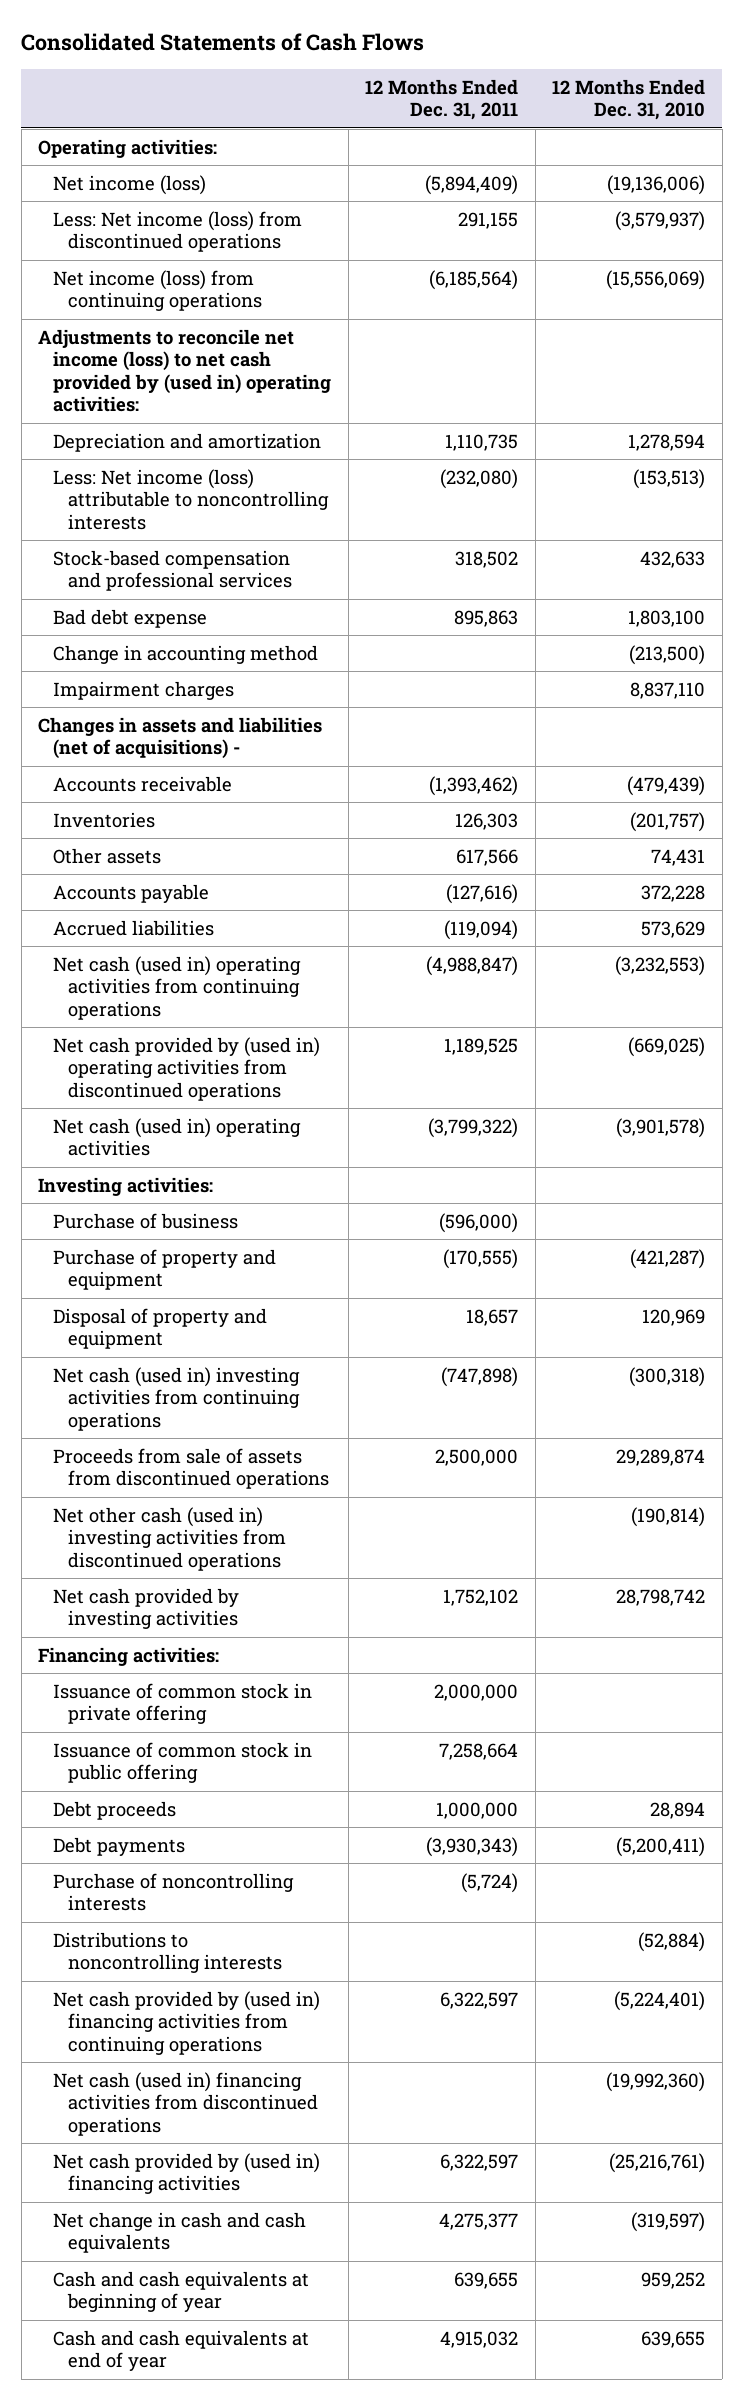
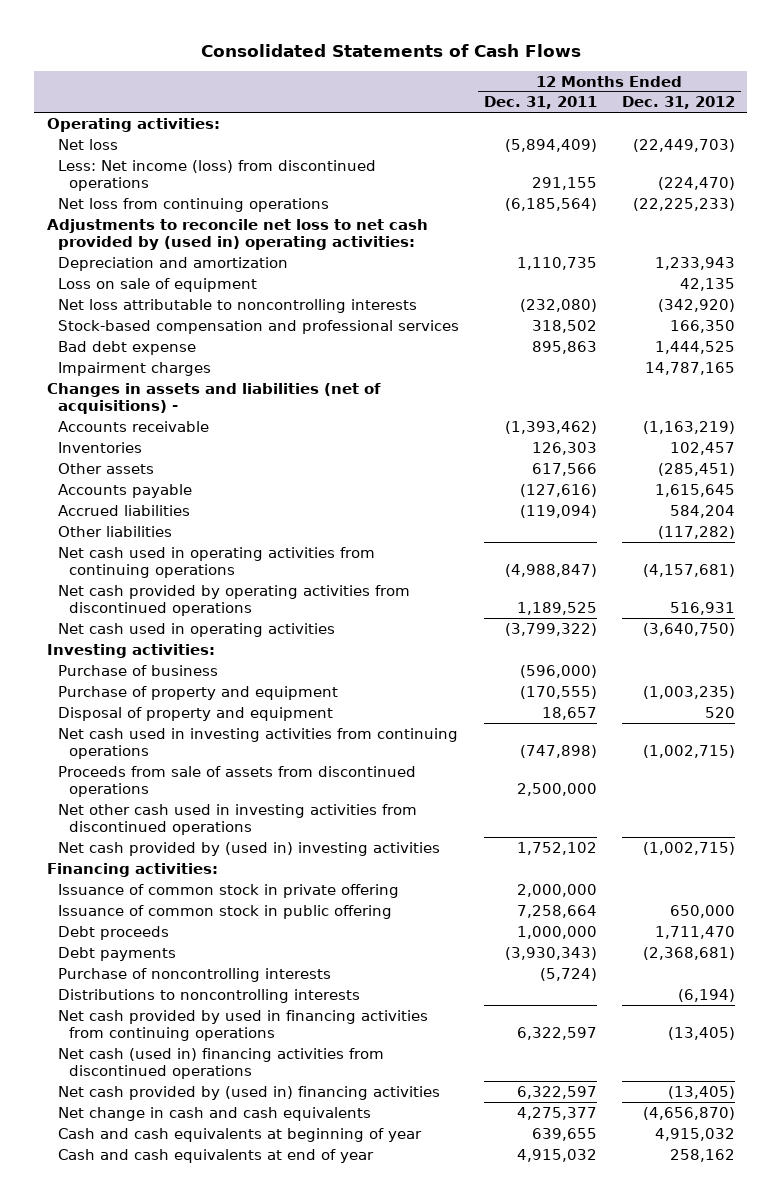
- | 12 Months Ended Dec. 31, 2011 | 12 Months Ended Dec. 31, 2010
+ | 12 Months Ended Dec. 31, 2011 | 12 Months Ended Dec. 31, 2012
- Net income (loss) | (5,894,409) | (19,136,006)
+ Net loss | (5,894,409) | (22,449,703)
- Net income (loss) from continuing operations | (6,185,564) | (15,556,069)
- Adjustments to reconcile net income (loss) to net cash provided by (used in) operating activities:
+ Net loss from continuing operations | (6,185,564) | (22,225,233)
+ Adjustments to reconcile net loss to net cash provided by (used in) operating activities:
- Less: Net income (loss) attributable to noncontrolling interests | (232,080) | (153,513)
+ Loss on sale of equipment | | 42,135
+ Net loss attributable to noncontrolling interests | (232,080) | (342,920)
- Change in accounting method | | (213,500)
- Net cash (used in) operating activities from continuing operations | (4,988,847) | (3,232,553)
- Net cash provided by (used in) operating activities from discontinued operations | 1,189,525 | (669,025)
- Net cash (used in) operating activities | (3,799,322) | (3,901,578)
+ Other liabilities | | (117,282)
+ Net cash used in operating activities from continuing operations | (4,988,847) | (4,157,681)
+ Net cash provided by operating activities from discontinued operations | 1,189,525 | 516,931
+ Net cash used in operating activities | (3,799,322) | (3,640,750)
- Net cash (used in) investing activities from continuing operations | (747,898) | (300,318)
+ Net cash used in investing activities from continuing operations | (747,898) | (1,002,715)
- Net other cash (used in) investing activities from discontinued operations | | (190,814)
- Net cash provided by investing activities | 1,752,102 | 28,798,742
+ Net other cash used in investing activities from discontinued operations
+ Net cash provided by (used in) investing activities | 1,752,102 | (1,002,715)
- Net cash provided by (used in) financing activities from continuing operations | 6,322,597 | (5,224,401)
+ Net cash provided by used in financing activities from continuing operations | 6,322,597 | (13,405)

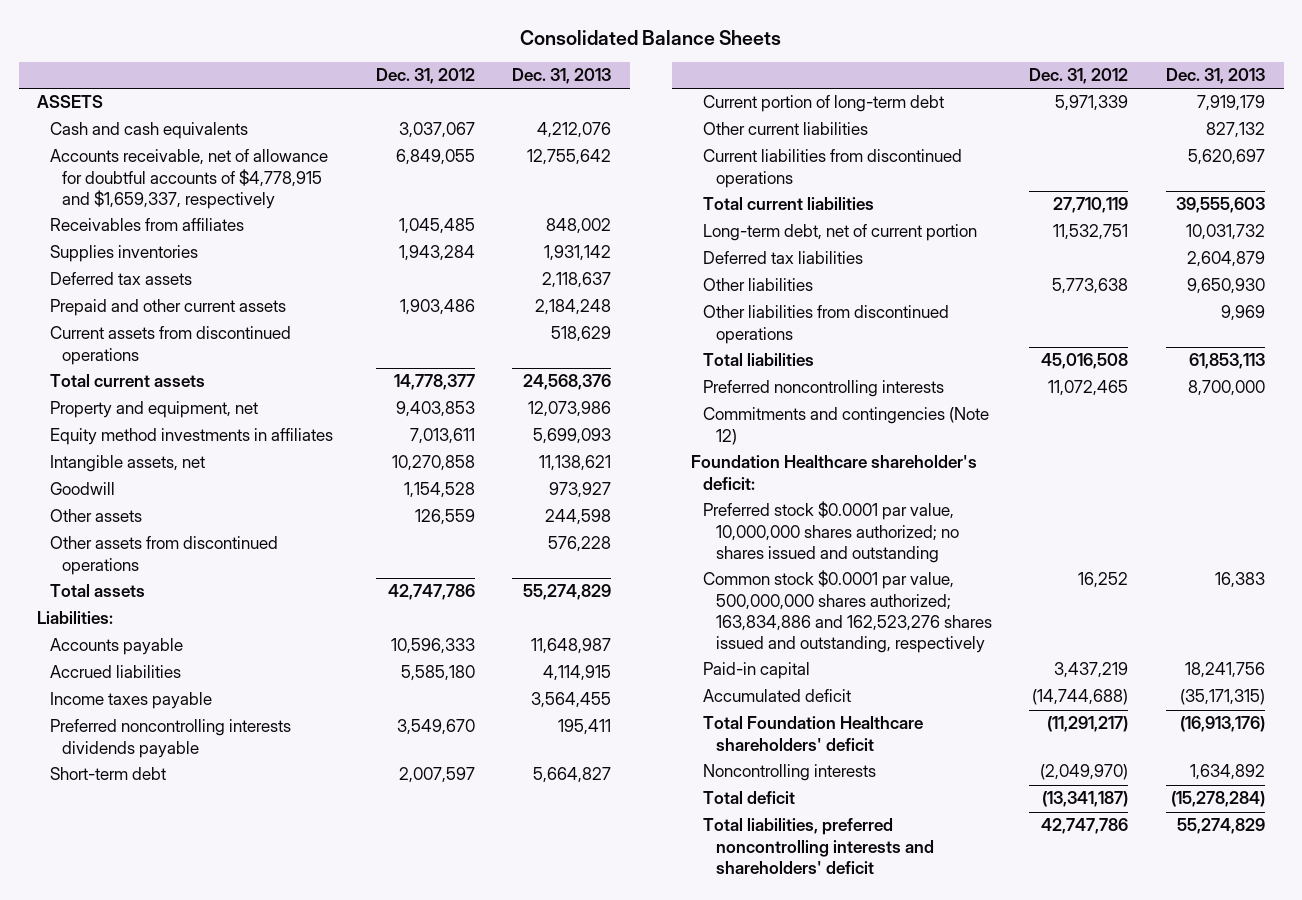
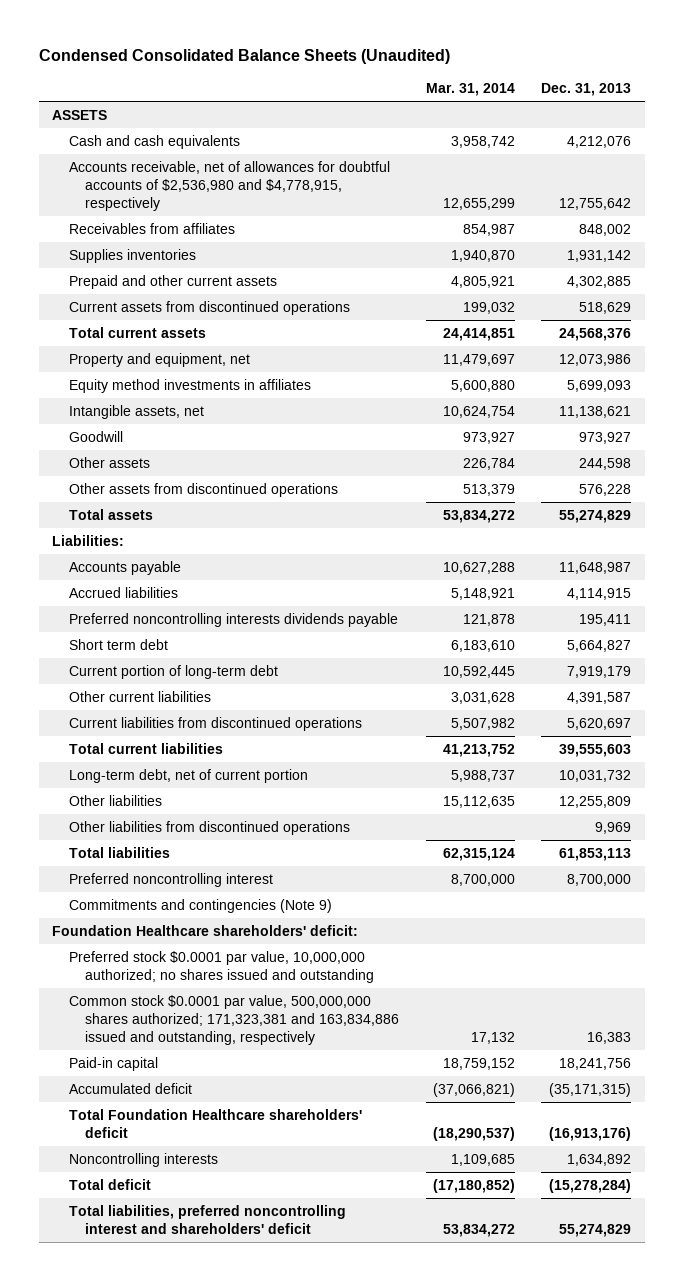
- Consolidated Balance Sheets
+ Condensed Consolidated Balance Sheets (Unaudited)
- | Dec. 31, 2012 | Dec. 31, 2013
+ | Mar. 31, 2014 | Dec. 31, 2013
- Accounts receivable, net of allowance for doubtful accounts of $4,778,915 and $1,659,337, respectively | 6,849,055 | 12,755,642
+ Accounts receivable, net of allowances for doubtful accounts of $2,536,980 and $4,778,915, respectively | 12,655,299 | 12,755,642
- Deferred tax assets | | 2,118,637
- Prepaid and other current assets | 1,903,486 | 2,184,248
+ Prepaid and other current assets | 4,805,921 | 4,302,885
- Income taxes payable | | 3,564,455
- Short-term debt | 2,007,597 | 5,664,827
+ Short term debt | 6,183,610 | 5,664,827
- Other current liabilities | | 827,132
+ Other current liabilities | 3,031,628 | 4,391,587
- Deferred tax liabilities | | 2,604,879
- Other liabilities | 5,773,638 | 9,650,930
+ Other liabilities | 15,112,635 | 12,255,809
- Preferred noncontrolling interests | 11,072,465 | 8,700,000
- Commitments and contingencies (Note 12)
- Foundation Healthcare shareholder's deficit:
- Preferred stock $0.0001 par value, 10,000,000 shares authorized; no shares issued and outstanding
- Common stock $0.0001 par value, 500,000,000 shares authorized; 163,834,886 and 162,523,276 shares issued and outstanding, respectively | 16,252 | 16,383
+ Preferred noncontrolling interest | 8,700,000 | 8,700,000
+ Commitments and contingencies (Note 9)
+ Foundation Healthcare shareholders' deficit:
+ Preferred stock $0.0001 par value, 10,000,000 authorized; no shares issued and outstanding
+ Common stock $0.0001 par value, 500,000,000 shares authorized; 171,323,381 and 163,834,886 issued and outstanding, respectively | 17,132 | 16,383
- Total liabilities, preferred noncontrolling interests and shareholders' deficit | 42,747,786 | 55,274,829
+ Total liabilities, preferred noncontrolling interest and shareholders' deficit | 53,834,272 | 55,274,829

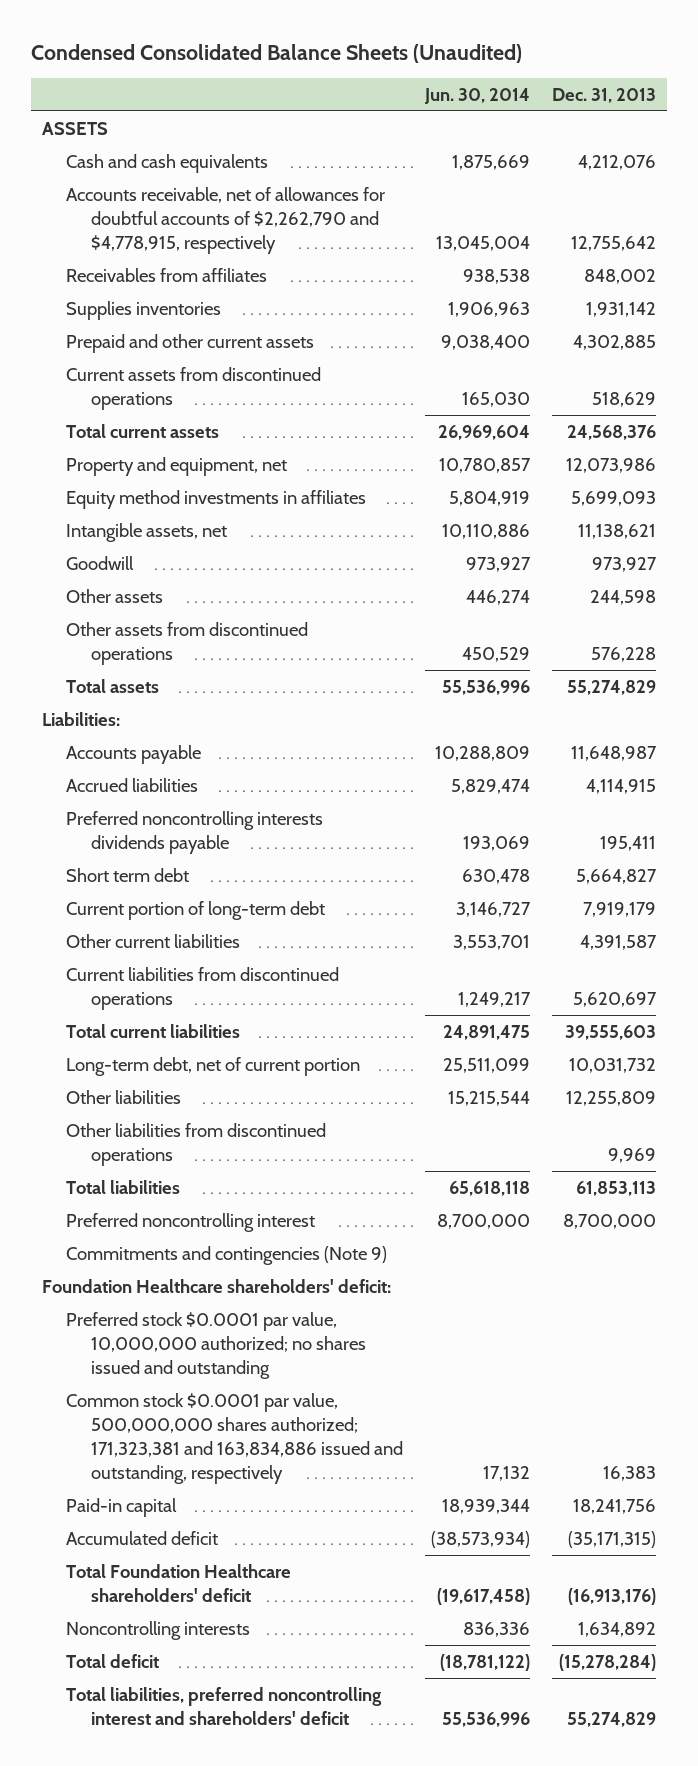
- | Mar. 31, 2014 | Dec. 31, 2013
+ | Jun. 30, 2014 | Dec. 31, 2013
- Accounts receivable, net of allowances for doubtful accounts of $2,536,980 and $4,778,915, respectively | 12,655,299 | 12,755,642
+ Accounts receivable, net of allowances for doubtful accounts of $2,262,790 and $4,778,915, respectively | 13,045,004 | 12,755,642

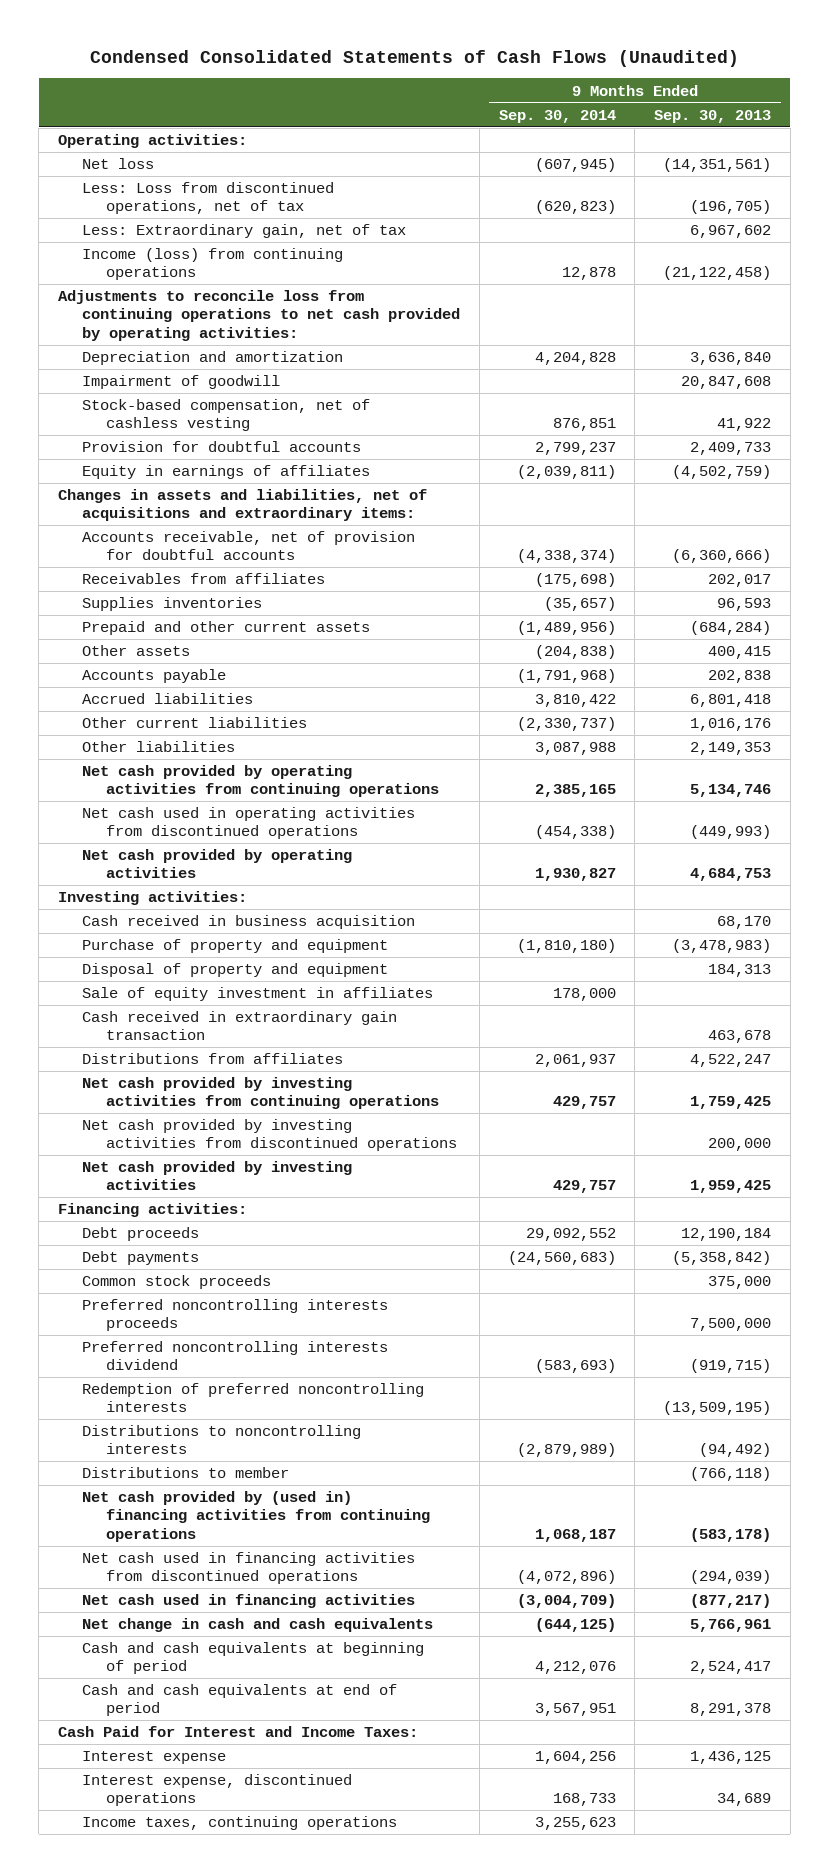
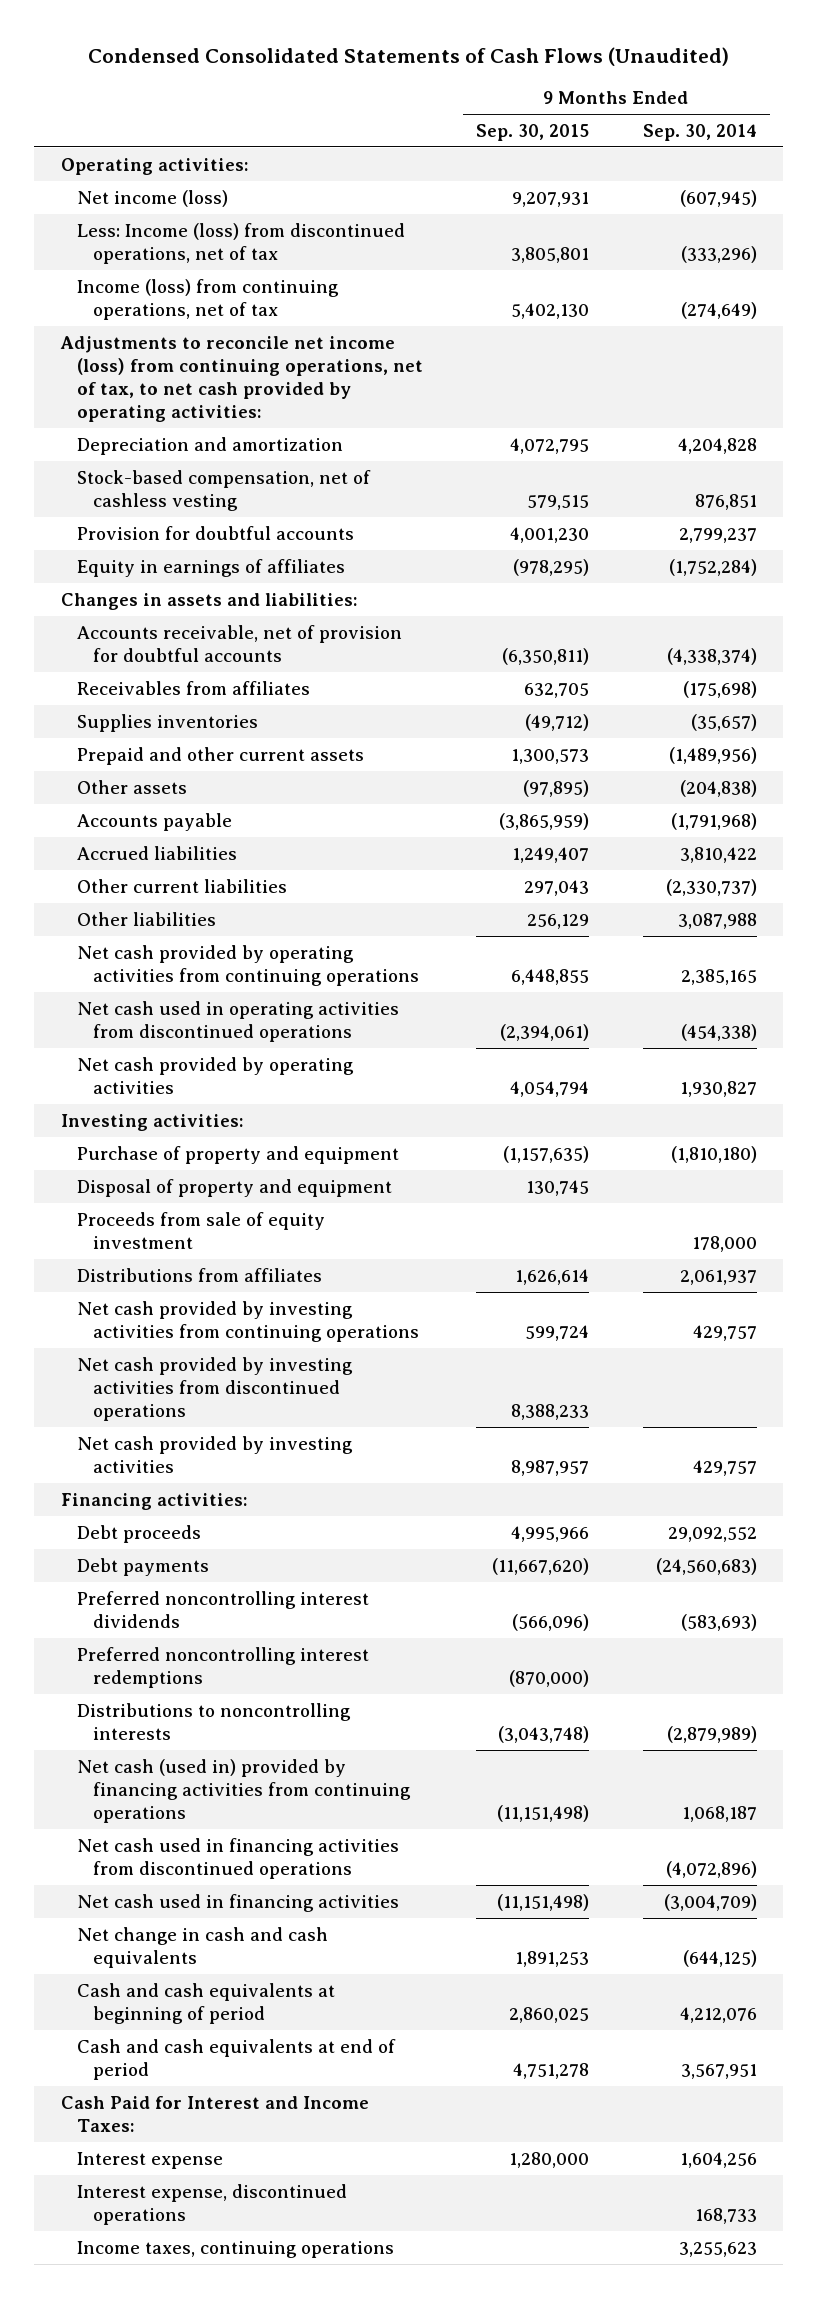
- | 9 Months Ended Sep. 30, 2014 | 9 Months Ended Sep. 30, 2013
+ | 9 Months Ended Sep. 30, 2015 | 9 Months Ended Sep. 30, 2014
- Net loss | (607,945) | (14,351,561)
- Less: Loss from discontinued operations, net of tax | (620,823) | (196,705)
- Less: Extraordinary gain, net of tax | | 6,967,602
- Income (loss) from continuing operations | 12,878 | (21,122,458)
- Adjustments to reconcile loss from continuing operations to net cash provided by operating activities:
+ Net income (loss) | 9,207,931 | (607,945)
+ Less: Income (loss) from discontinued operations, net of tax | 3,805,801 | (333,296)
+ Income (loss) from continuing operations, net of tax | 5,402,130 | (274,649)
+ Adjustments to reconcile net income (loss) from continuing operations, net of tax, to net cash provided by operating activities:
- Impairment of goodwill | | 20,847,608
- Equity in earnings of affiliates | (2,039,811) | (4,502,759)
- Changes in assets and liabilities, net of acquisitions and extraordinary items:
+ Equity in earnings of affiliates | (978,295) | (1,752,284)
+ Changes in assets and liabilities:
- Cash received in business acquisition | | 68,170
- Sale of equity investment in affiliates | 178,000 |
- Cash received in extraordinary gain transaction | | 463,678
+ Proceeds from sale of equity investment | | 178,000
- Common stock proceeds | | 375,000
- Preferred noncontrolling interests proceeds | | 7,500,000
- Preferred noncontrolling interests dividend | (583,693) | (919,715)
- Redemption of preferred noncontrolling interests | | (13,509,195)
+ Preferred noncontrolling interest dividends | (566,096) | (583,693)
+ Preferred noncontrolling interest redemptions | (870,000) |
- Distributions to member | | (766,118)
- Net cash provided by (used in) financing activities from continuing operations | 1,068,187 | (583,178)
+ Net cash (used in) provided by financing activities from continuing operations | (11,151,498) | 1,068,187

